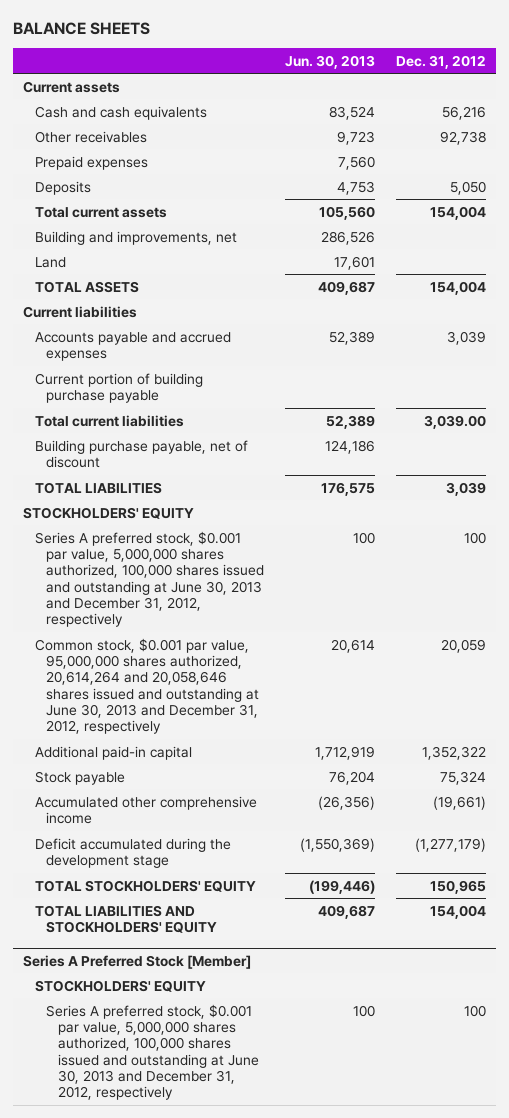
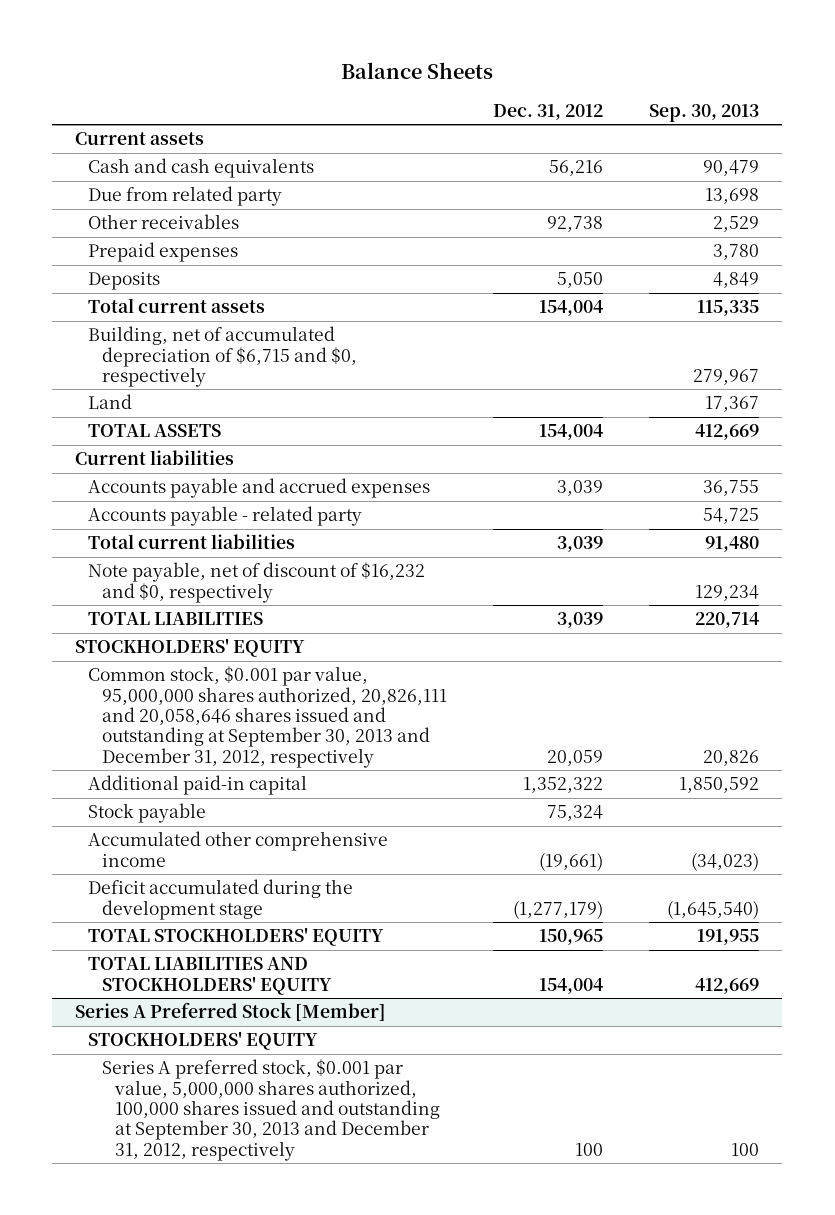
- BALANCE SHEETS
+ Balance Sheets
- | Jun. 30, 2013 | Dec. 31, 2012
+ | Dec. 31, 2012 | Sep. 30, 2013
+ Due from related party | | 13,698
- Building and improvements, net | 286,526 |
+ Building, net of accumulated depreciation of $6,715 and $0, respectively | | 279,967
- Current portion of building purchase payable
- Total current liabilities | 52,389 | 3,039.00
- Building purchase payable, net of discount | 124,186 |
+ Accounts payable - related party | | 54,725
+ Total current liabilities | 3,039 | 91,480
+ Note payable, net of discount of $16,232 and $0, respectively | | 129,234
- Series A preferred stock, $0.001 par value, 5,000,000 shares authorized, 100,000 shares issued and outstanding at June 30, 2013 and December 31, 2012, respectively | 100 | 100
- Common stock, $0.001 par value, 95,000,000 shares authorized, 20,614,264 and 20,058,646 shares issued and outstanding at June 30, 2013 and December 31, 2012, respectively | 20,614 | 20,059
+ Common stock, $0.001 par value, 95,000,000 shares authorized, 20,826,111 and 20,058,646 shares issued and outstanding at September 30, 2013 and December 31, 2012, respectively | 20,059 | 20,826
@ Series A Preferred Stock [Member]
- Series A preferred stock, $0.001 par value, 5,000,000 shares authorized, 100,000 shares issued and outstanding at June 30, 2013 and December 31, 2012, respectively | 100 | 100
+ Series A preferred stock, $0.001 par value, 5,000,000 shares authorized, 100,000 shares issued and outstanding at September 30, 2013 and December 31, 2012, respectively | 100 | 100

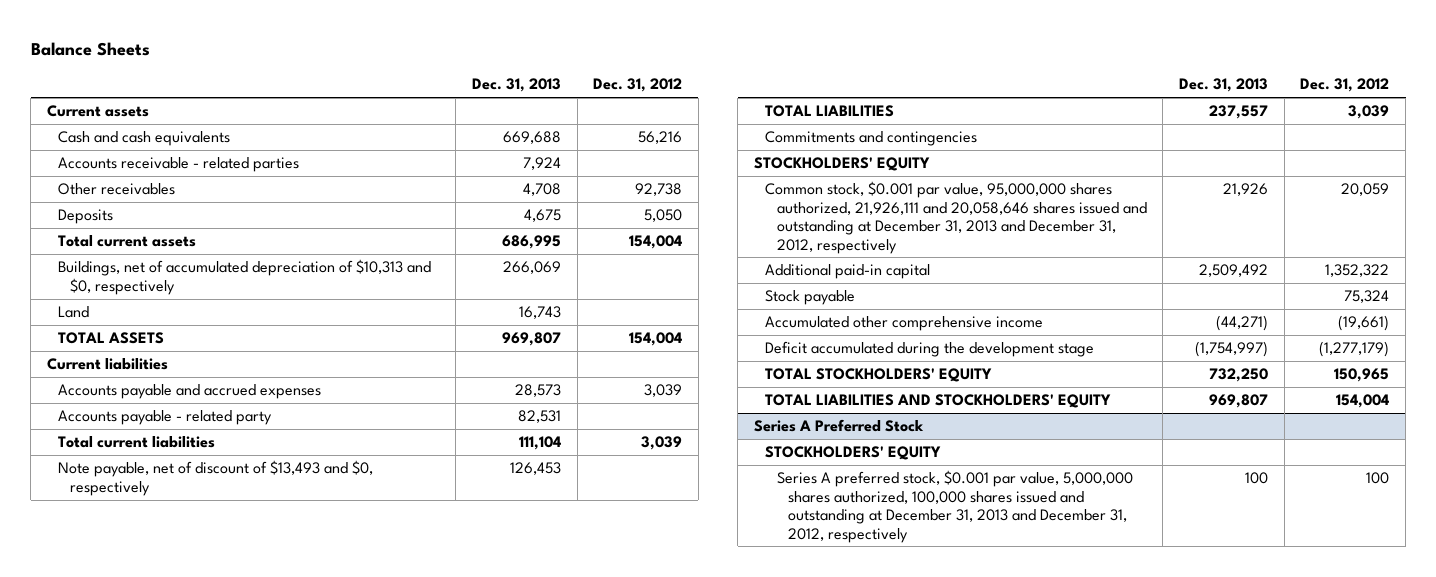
- | Dec. 31, 2012 | Sep. 30, 2013
+ | Dec. 31, 2013 | Dec. 31, 2012
- Due from related party | | 13,698
+ Accounts receivable - related parties | 7,924 |
- Prepaid expenses | | 3,780
- Building, net of accumulated depreciation of $6,715 and $0, respectively | | 279,967
+ Buildings, net of accumulated depreciation of $10,313 and $0, respectively | 266,069 |
- Note payable, net of discount of $16,232 and $0, respectively | | 129,234
+ Note payable, net of discount of $13,493 and $0, respectively | 126,453 |
+ Commitments and contingencies
- Common stock, $0.001 par value, 95,000,000 shares authorized, 20,826,111 and 20,058,646 shares issued and outstanding at September 30, 2013 and December 31, 2012, respectively | 20,059 | 20,826
+ Common stock, $0.001 par value, 95,000,000 shares authorized, 21,926,111 and 20,058,646 shares issued and outstanding at December 31, 2013 and December 31, 2012, respectively | 21,926 | 20,059
- Series A Preferred Stock [Member]
+ Series A Preferred Stock
- Series A preferred stock, $0.001 par value, 5,000,000 shares authorized, 100,000 shares issued and outstanding at September 30, 2013 and December 31, 2012, respectively | 100 | 100
+ Series A preferred stock, $0.001 par value, 5,000,000 shares authorized, 100,000 shares issued and outstanding at December 31, 2013 and December 31, 2012, respectively | 100 | 100

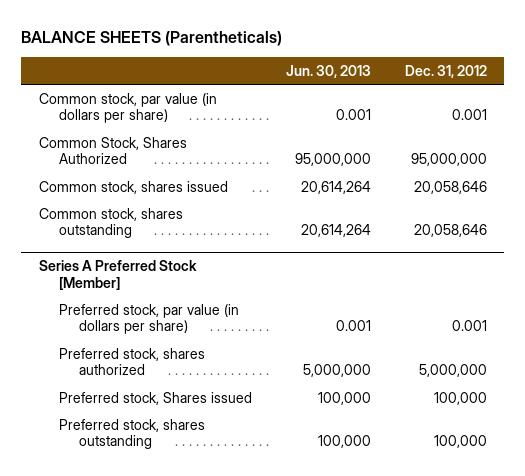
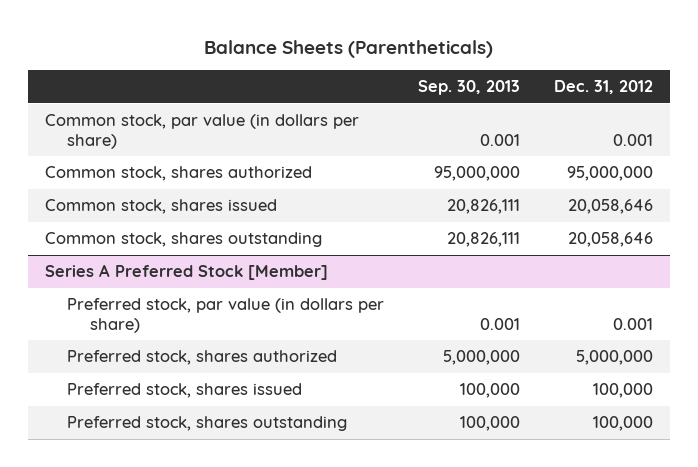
- BALANCE SHEETS (Parentheticals)
+ Balance Sheets (Parentheticals)
- | Jun. 30, 2013 | Dec. 31, 2012
+ | Sep. 30, 2013 | Dec. 31, 2012
- Common Stock, Shares Authorized | 95,000,000 | 95,000,000
+ Common stock, shares authorized | 95,000,000 | 95,000,000
@ Series A Preferred Stock [Member]
- Preferred stock, Shares issued | 100,000 | 100,000
+ Preferred stock, shares issued | 100,000 | 100,000

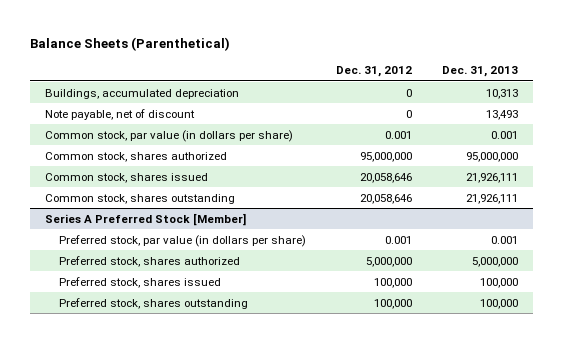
- Balance Sheets (Parentheticals)
+ Balance Sheets (Parenthetical)
- | Sep. 30, 2013 | Dec. 31, 2012
+ | Dec. 31, 2012 | Dec. 31, 2013
+ Buildings, accumulated depreciation | 0 | 10,313
+ Note payable, net of discount | 0 | 13,493

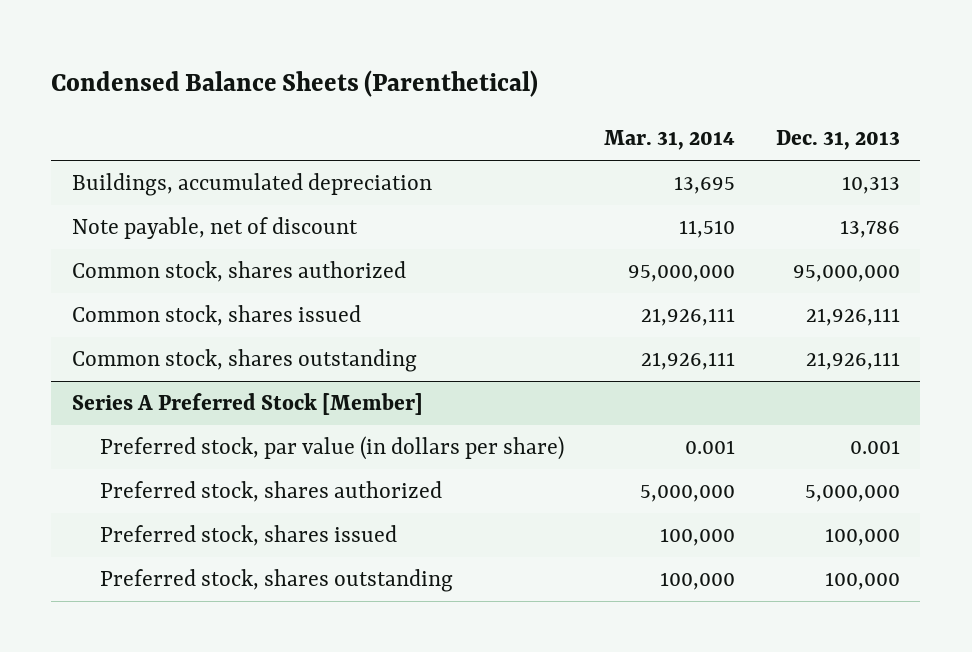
- Balance Sheets (Parenthetical)
+ Condensed Balance Sheets (Parenthetical)
- | Dec. 31, 2012 | Dec. 31, 2013
+ | Mar. 31, 2014 | Dec. 31, 2013
- Note payable, net of discount | 0 | 13,493
- Common stock, par value (in dollars per share) | 0.001 | 0.001
+ Note payable, net of discount | 11,510 | 13,786

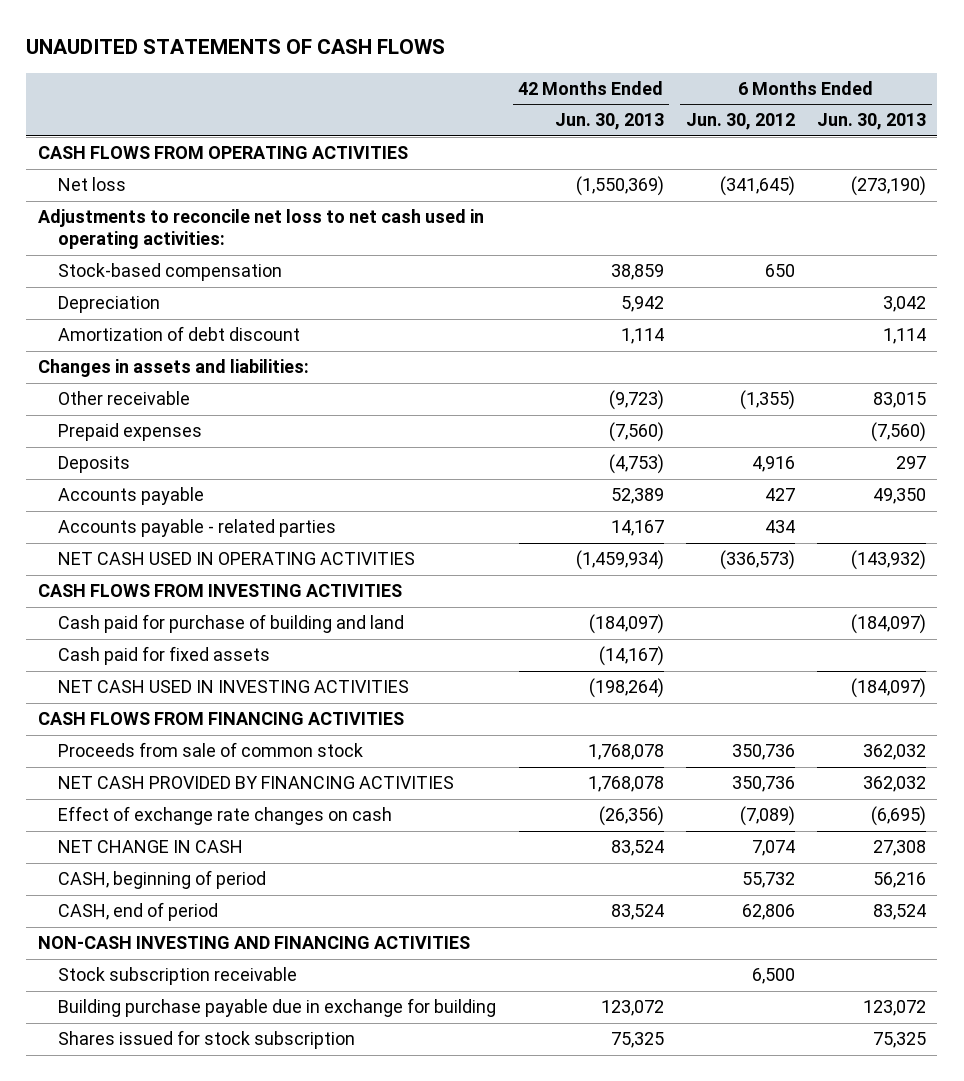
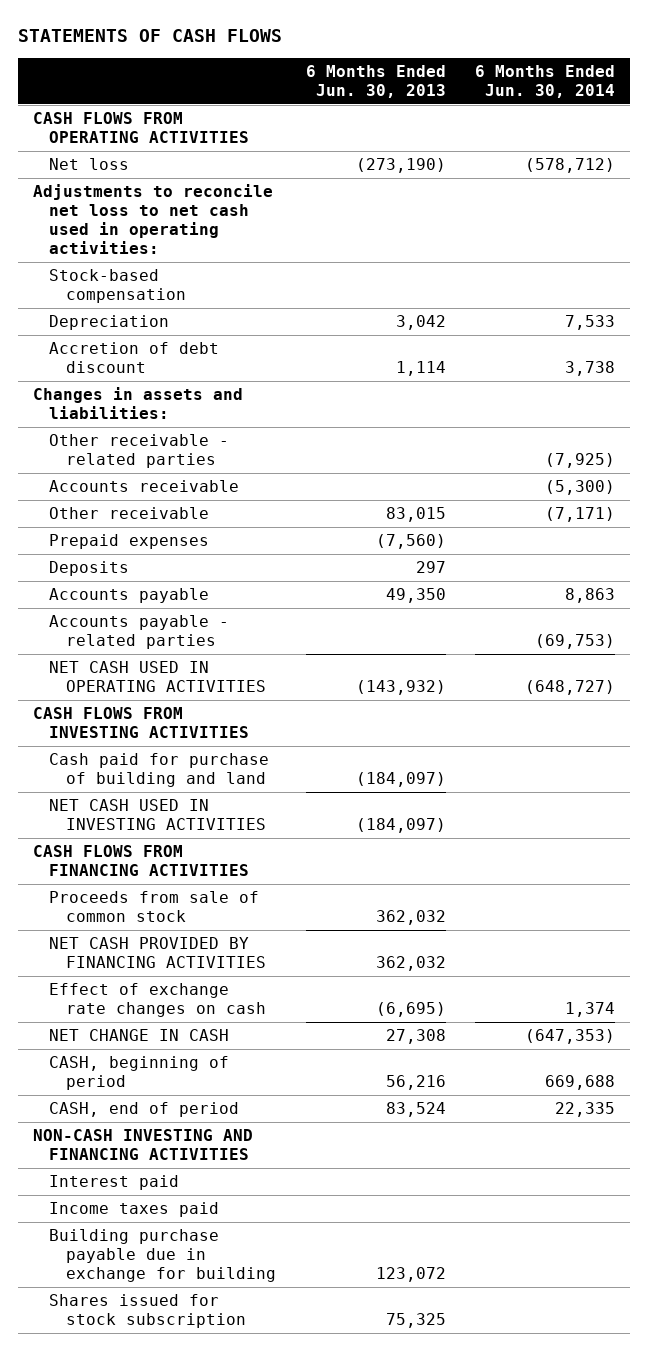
- UNAUDITED STATEMENTS OF CASH FLOWS
+ STATEMENTS OF CASH FLOWS
- | 42 Months Ended Jun. 30, 2013 | 6 Months Ended Jun. 30, 2012 | 6 Months Ended Jun. 30, 2013
+ | 6 Months Ended Jun. 30, 2013 | 6 Months Ended Jun. 30, 2014
- Amortization of debt discount | 1,114 | | 1,114
+ Accretion of debt discount | 1,114 | 3,738
+ Other receivable - related parties | | (7,925)
+ Accounts receivable | | (5,300)
- Cash paid for fixed assets | (14,167) | |
- Stock subscription receivable | | 6,500 |
+ Interest paid
+ Income taxes paid

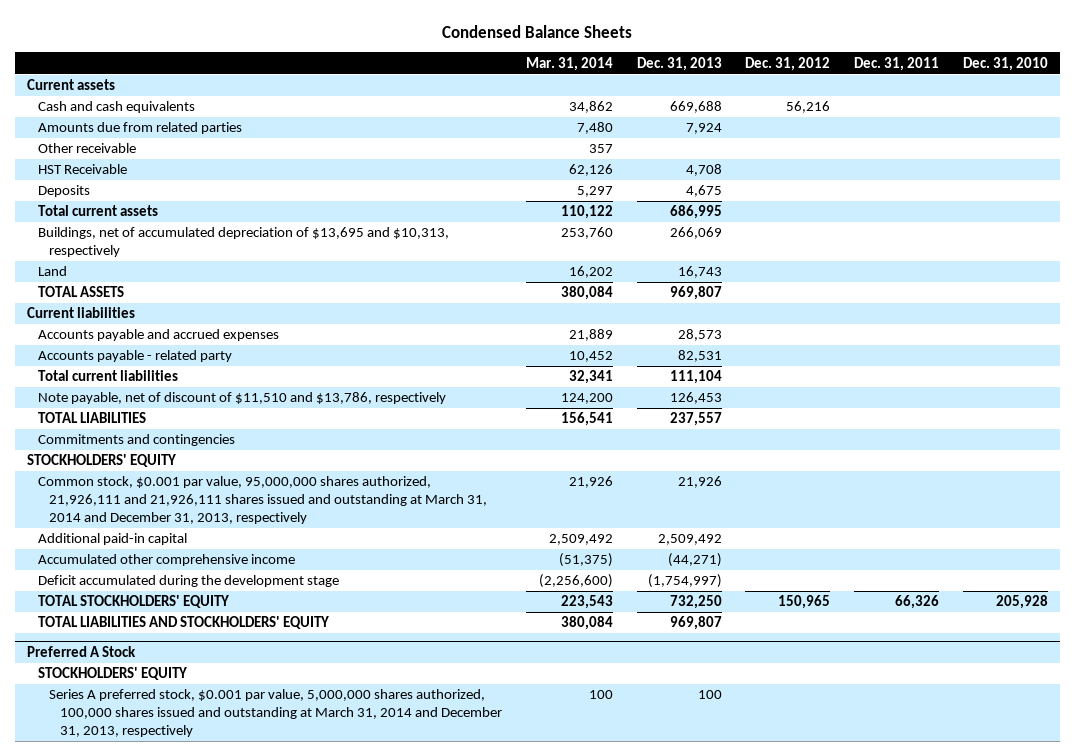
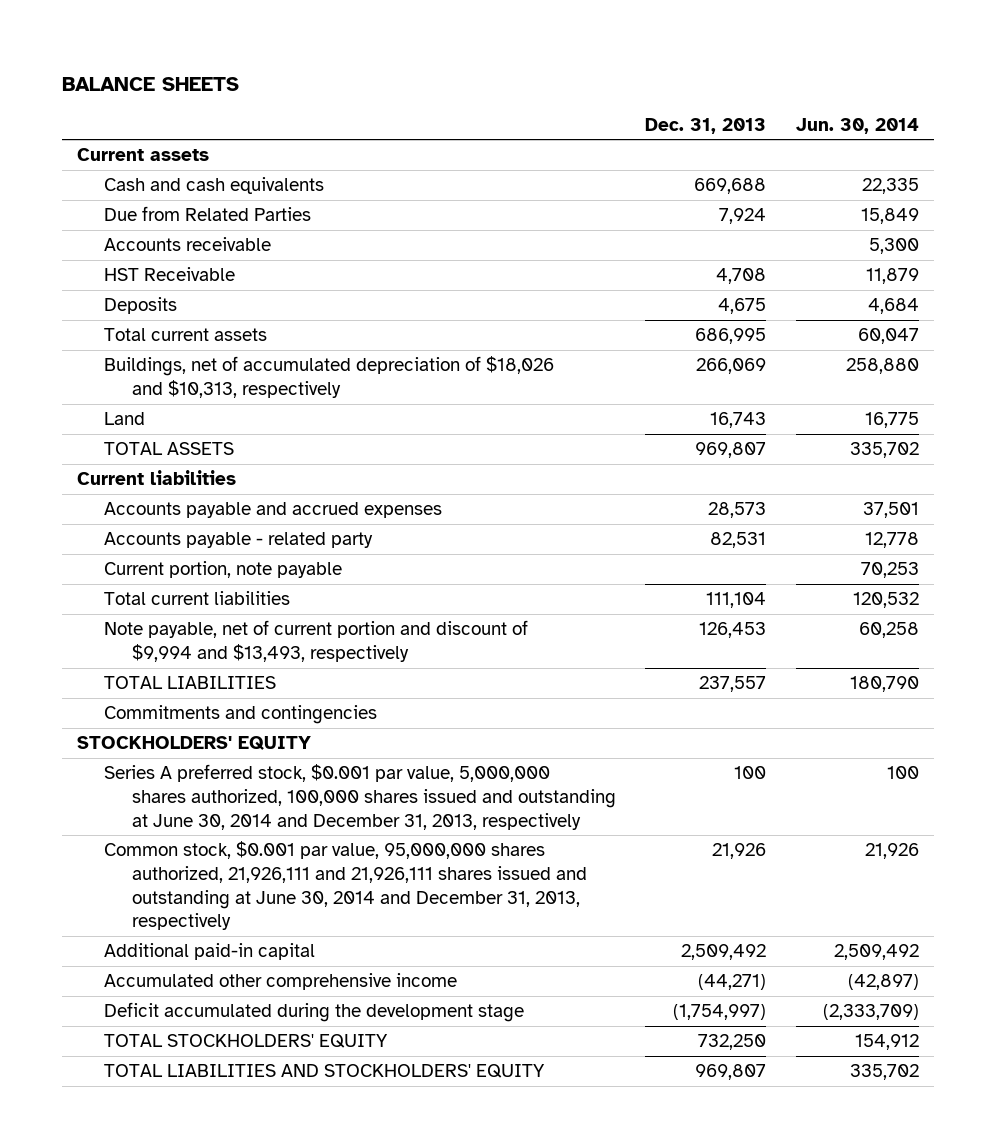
- Condensed Balance Sheets
+ BALANCE SHEETS
- | Mar. 31, 2014 | Dec. 31, 2013 | Dec. 31, 2012 | Dec. 31, 2011 | Dec. 31, 2010
+ | Dec. 31, 2013 | Jun. 30, 2014
- Amounts due from related parties | 7,480 | 7,924 | | |
- Other receivable | 357 | | | |
+ Due from Related Parties | 7,924 | 15,849
+ Accounts receivable | | 5,300
- Buildings, net of accumulated depreciation of $13,695 and $10,313, respectively | 253,760 | 266,069 | | |
+ Buildings, net of accumulated depreciation of $18,026 and $10,313, respectively | 266,069 | 258,880
+ Current portion, note payable | | 70,253
- Note payable, net of discount of $11,510 and $13,786, respectively | 124,200 | 126,453 | | |
+ Note payable, net of current portion and discount of $9,994 and $13,493, respectively | 126,453 | 60,258
- Common stock, $0.001 par value, 95,000,000 shares authorized, 21,926,111 and 21,926,111 shares issued and outstanding at March 31, 2014 and December 31, 2013, respectively | 21,926 | 21,926 | | |
+ Series A preferred stock, $0.001 par value, 5,000,000 shares authorized, 100,000 shares issued and outstanding at June 30, 2014 and December 31, 2013, respectively | 100 | 100
+ Common stock, $0.001 par value, 95,000,000 shares authorized, 21,926,111 and 21,926,111 shares issued and outstanding at June 30, 2014 and December 31, 2013, respectively | 21,926 | 21,926
- Preferred A Stock
- STOCKHOLDERS' EQUITY
- Series A preferred stock, $0.001 par value, 5,000,000 shares authorized, 100,000 shares issued and outstanding at March 31, 2014 and December 31, 2013, respectively | 100 | 100 | | |

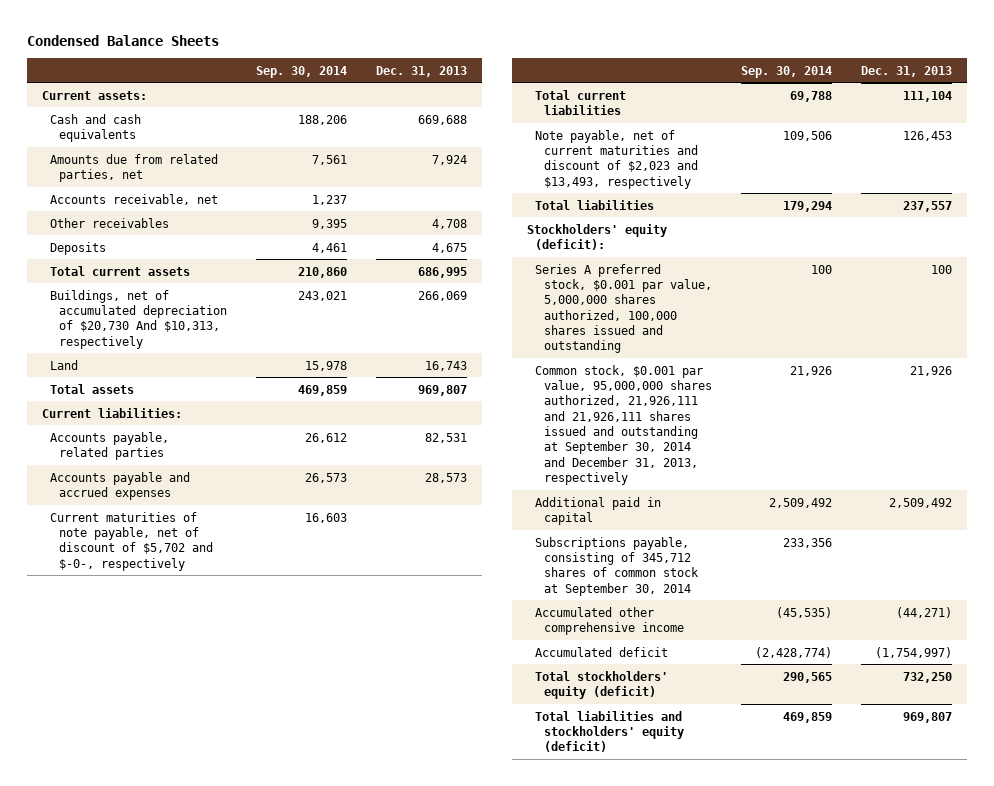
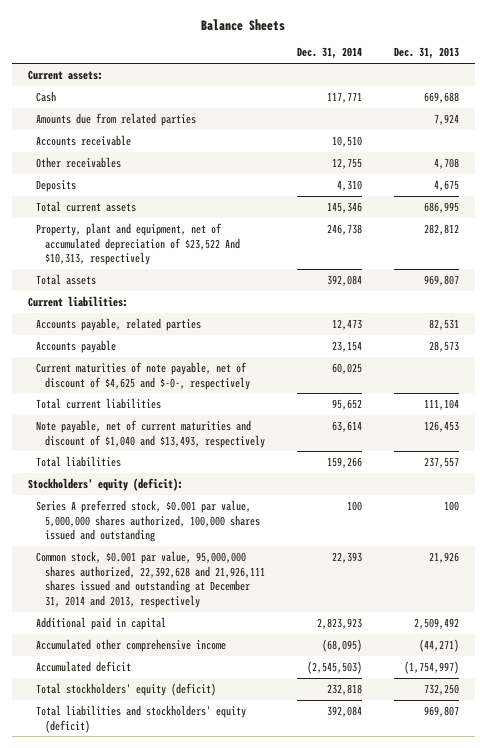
- Condensed Balance Sheets
+ Balance Sheets
- | Sep. 30, 2014 | Dec. 31, 2013
+ | Dec. 31, 2014 | Dec. 31, 2013
- Cash and cash equivalents | 188,206 | 669,688
- Amounts due from related parties, net | 7,561 | 7,924
- Accounts receivable, net | 1,237 |
+ Cash | 117,771 | 669,688
+ Amounts due from related parties | | 7,924
+ Accounts receivable | 10,510 |
- Buildings, net of accumulated depreciation of $20,730 And $10,313, respectively | 243,021 | 266,069
- Land | 15,978 | 16,743
+ Property, plant and equipment, net of accumulated depreciation of $23,522 And $10,313, respectively | 246,738 | 282,812
- Accounts payable and accrued expenses | 26,573 | 28,573
- Current maturities of note payable, net of discount of $5,702 and $-0-, respectively | 16,603 |
+ Accounts payable | 23,154 | 28,573
+ Current maturities of note payable, net of discount of $4,625 and $-0-, respectively | 60,025 |
- Note payable, net of current maturities and discount of $2,023 and $13,493, respectively | 109,506 | 126,453
+ Note payable, net of current maturities and discount of $1,040 and $13,493, respectively | 63,614 | 126,453
- Common stock, $0.001 par value, 95,000,000 shares authorized, 21,926,111 and 21,926,111 shares issued and outstanding at September 30, 2014 and December 31, 2013, respectively | 21,926 | 21,926
+ Common stock, $0.001 par value, 95,000,000 shares authorized, 22,392,628 and 21,926,111 shares issued and outstanding at December 31, 2014 and 2013, respectively | 22,393 | 21,926
- Subscriptions payable, consisting of 345,712 shares of common stock at September 30, 2014 | 233,356 |

